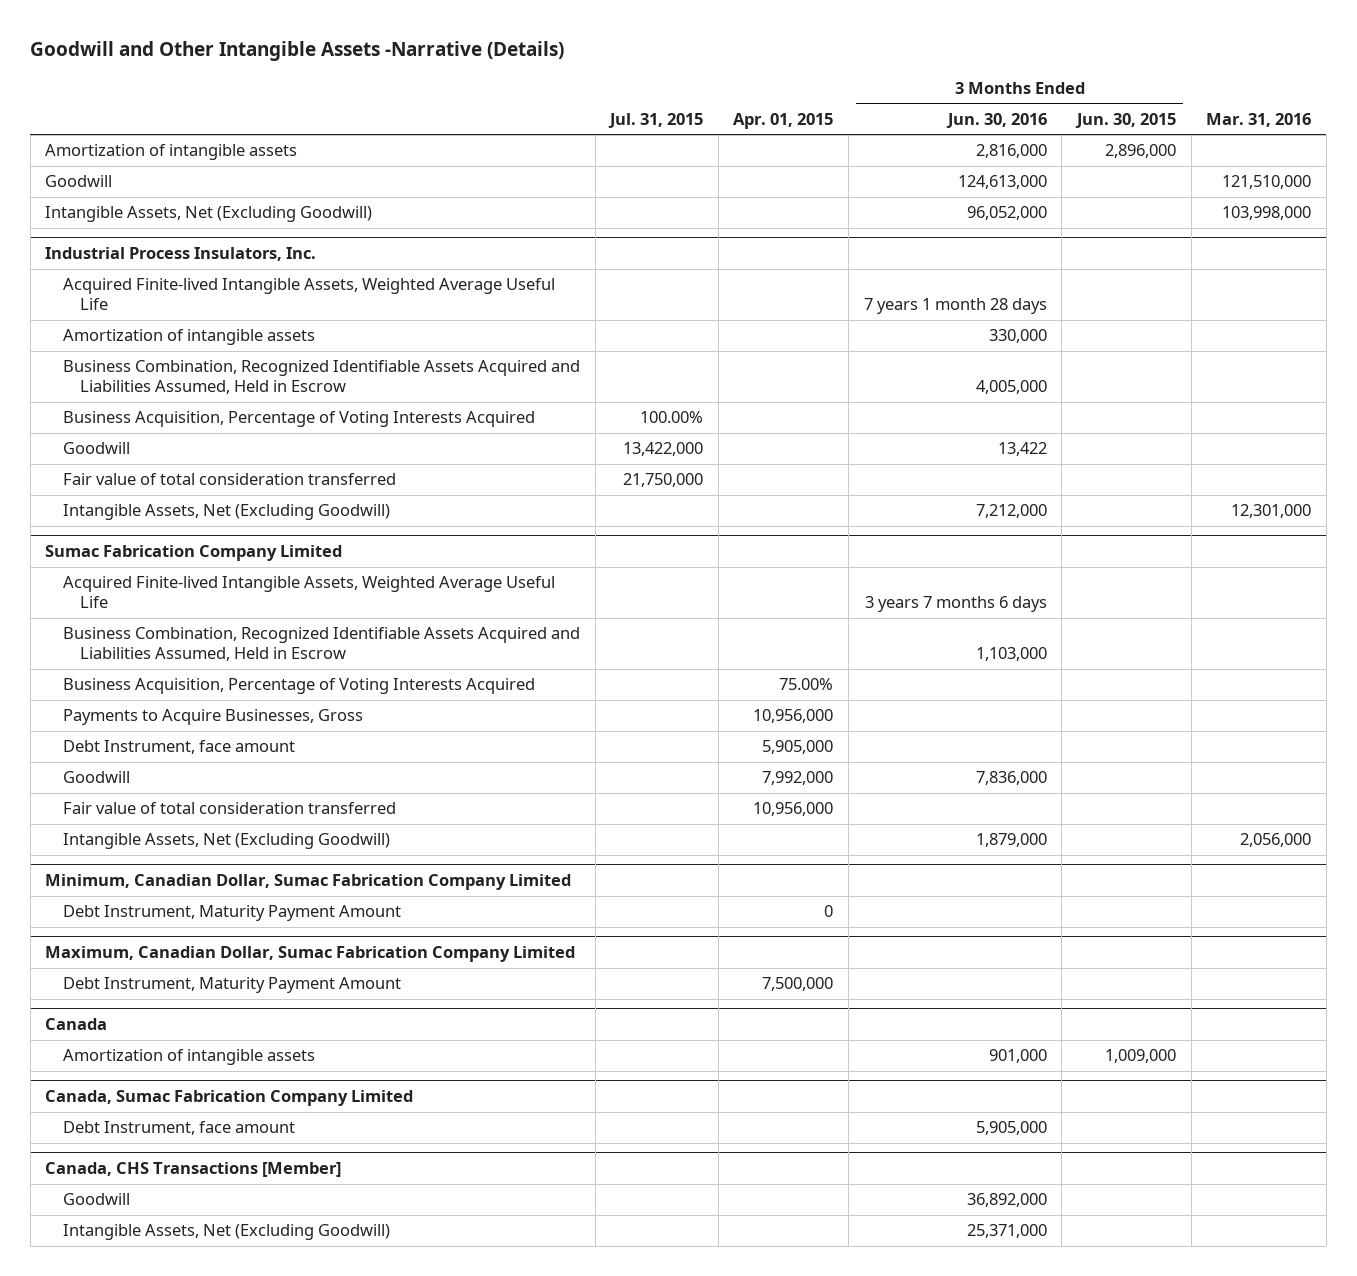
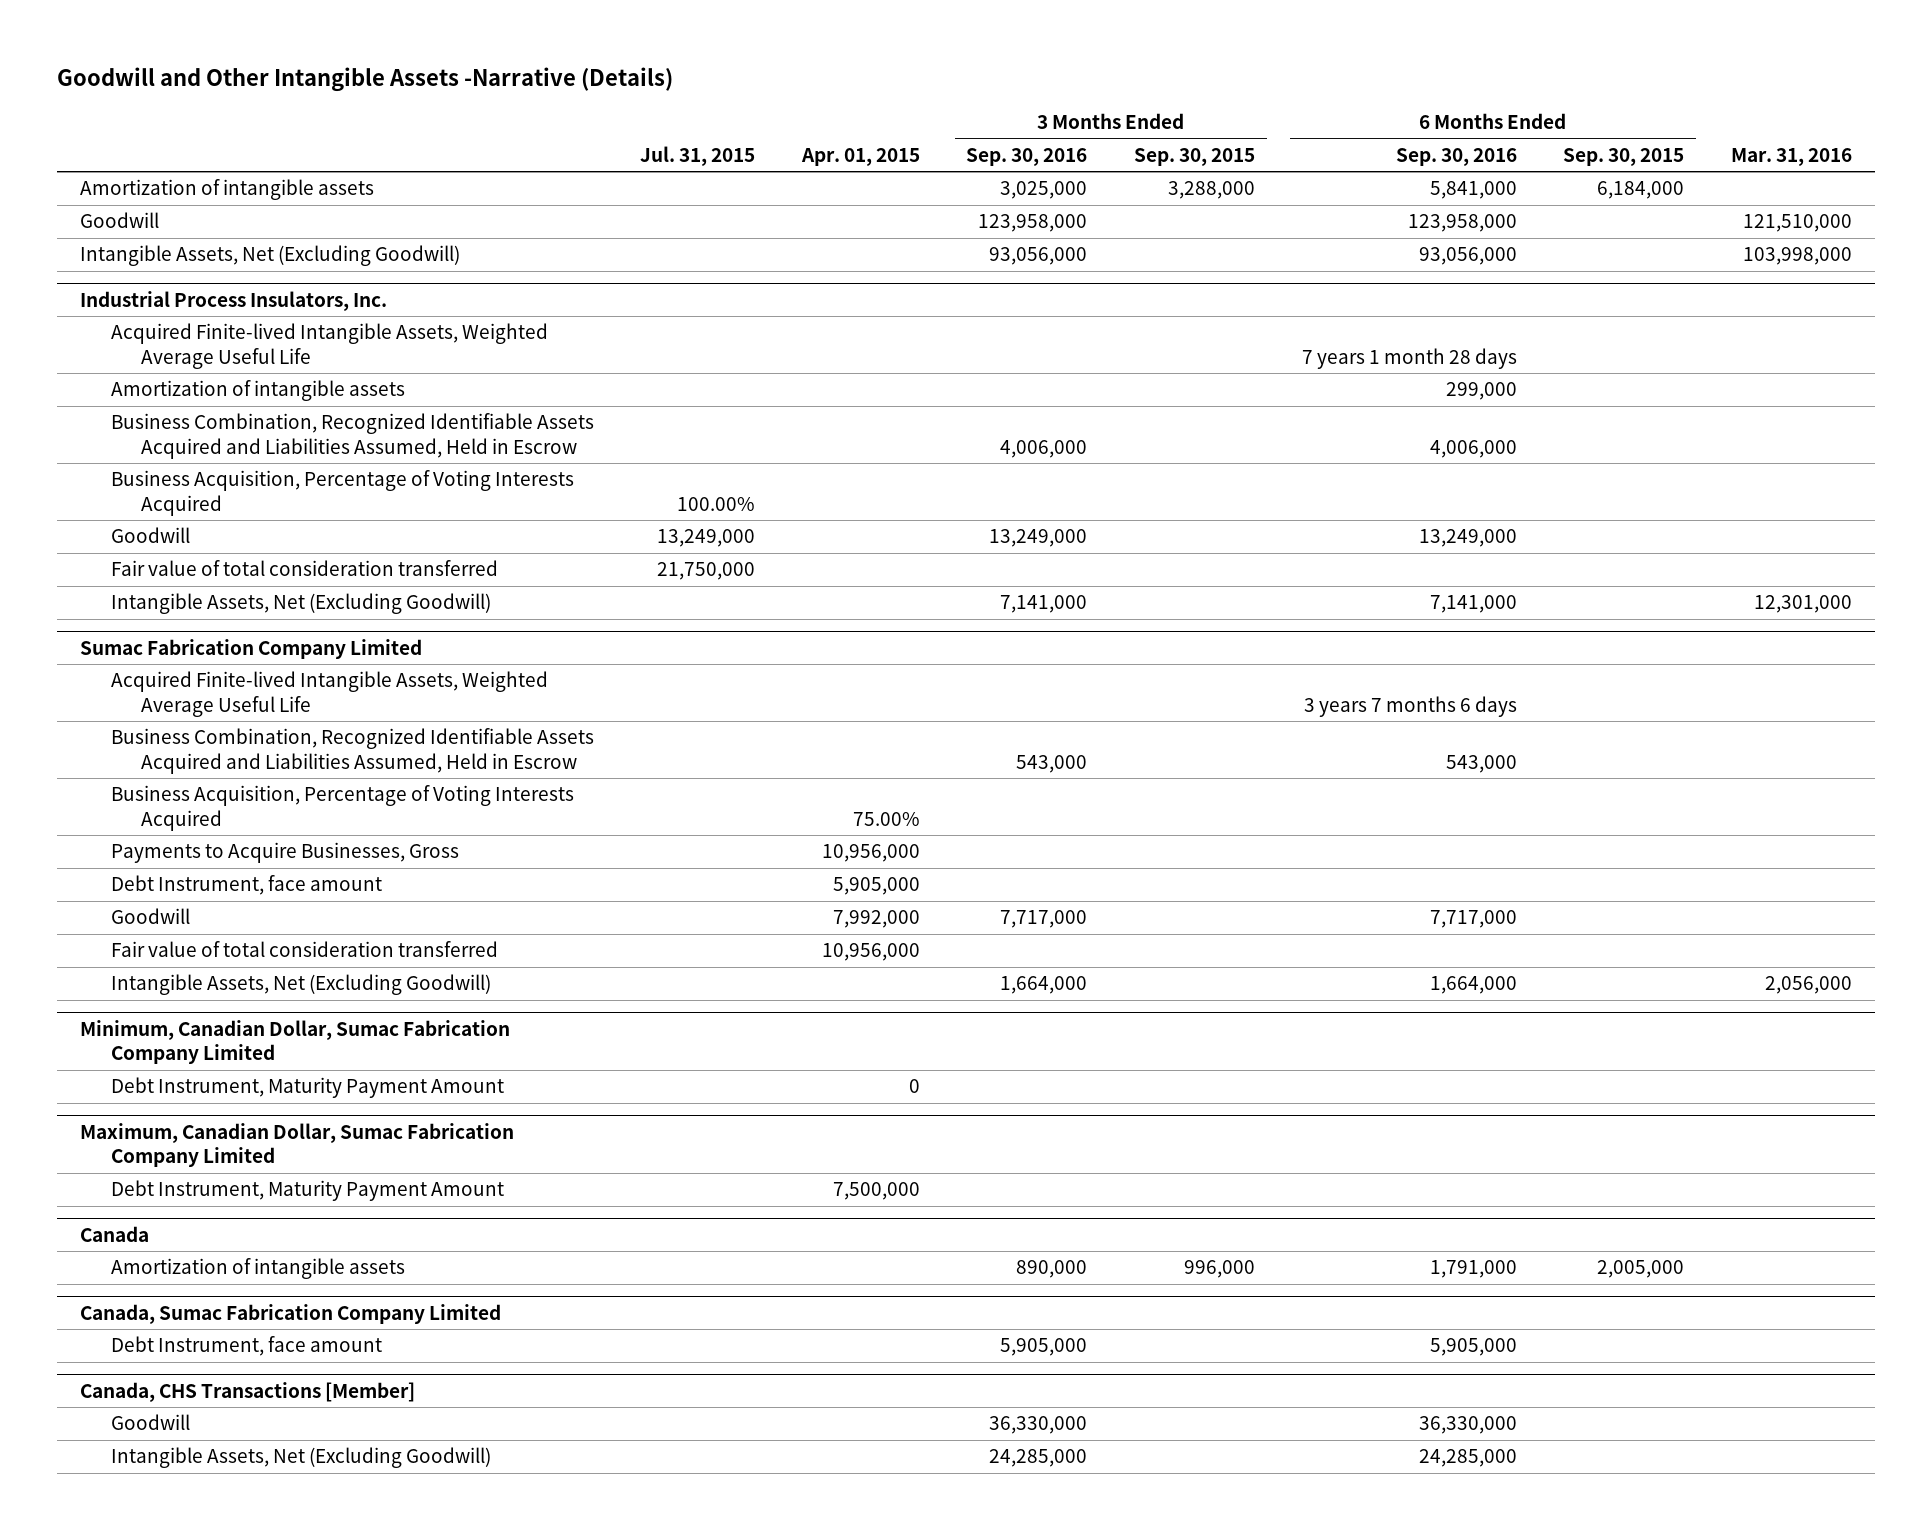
- | Jul. 31, 2015 | Apr. 01, 2015 | 3 Months Ended Jun. 30, 2016 | 3 Months Ended Jun. 30, 2015 | Mar. 31, 2016
+ | Jul. 31, 2015 | Apr. 01, 2015 | 3 Months Ended Sep. 30, 2016 | 3 Months Ended Sep. 30, 2015 | 6 Months Ended Sep. 30, 2016 | 6 Months Ended Sep. 30, 2015 | Mar. 31, 2016
@ Industrial Process Insulators, Inc.
- Goodwill | 13,422,000 | | 13,422 | |
+ Goodwill | 13,249,000 | | 13,249,000 | | 13,249,000 | |

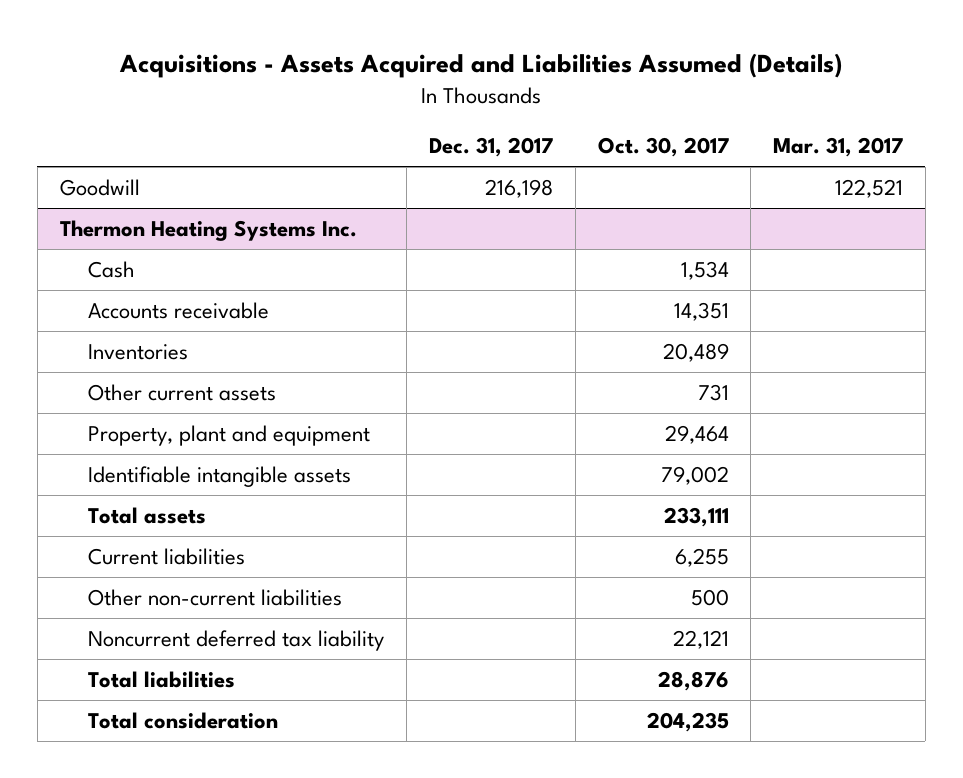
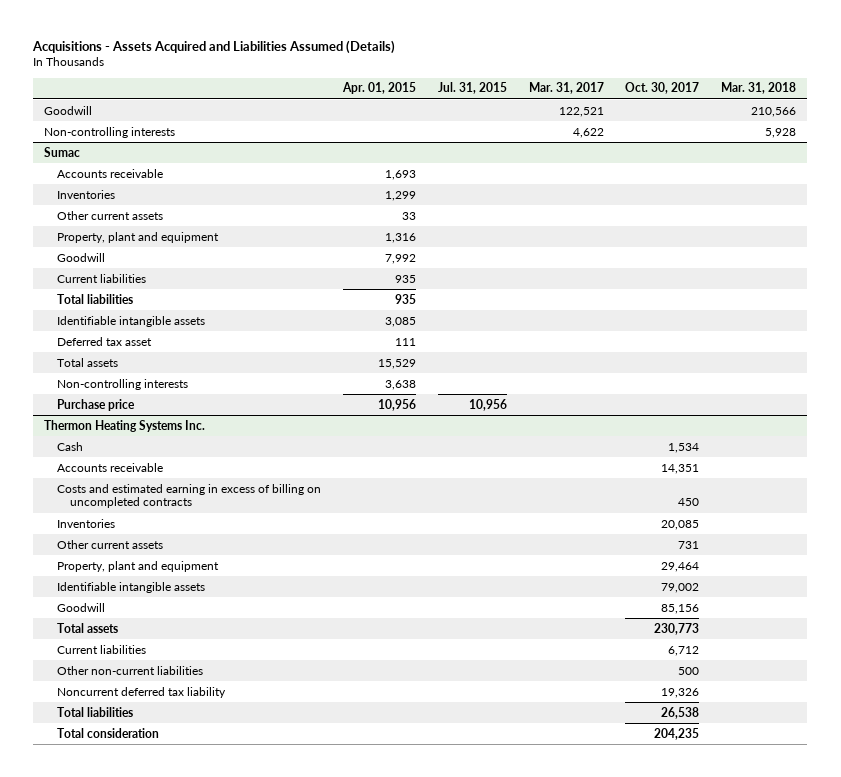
- | Dec. 31, 2017 | Oct. 30, 2017 | Mar. 31, 2017
+ | Apr. 01, 2015 | Jul. 31, 2015 | Mar. 31, 2017 | Oct. 30, 2017 | Mar. 31, 2018
+ Non-controlling interests | | | 4,622 | | 5,928
+ Sumac
+ Accounts receivable | 1,693 | | | |
+ Inventories | 1,299 | | | |
+ Other current assets | 33 | | | |
+ Property, plant and equipment | 1,316 | | | |
+ Goodwill | 7,992 | | | |
+ Current liabilities | 935 | | | |
+ Total liabilities | 935 | | | |
+ Identifiable intangible assets | 3,085 | | | |
+ Deferred tax asset | 111 | | | |
+ Total assets | 15,529 | | | |
+ Non-controlling interests | 3,638 | | | |
+ Purchase price | 10,956 | 10,956 | | |
@ Thermon Heating Systems Inc.
- Inventories | | 20,489 |
+ Costs and estimated earning in excess of billing on uncompleted contracts | | | | 450 |
+ Inventories | | | | 20,085 |
- Total assets | | 233,111 |
- Current liabilities | | 6,255 |
+ Goodwill | | | | 85,156 |
+ Total assets | | | | 230,773 |
+ Current liabilities | | | | 6,712 |
- Noncurrent deferred tax liability | | 22,121 |
- Total liabilities | | 28,876 |
+ Noncurrent deferred tax liability | | | | 19,326 |
+ Total liabilities | | | | 26,538 |

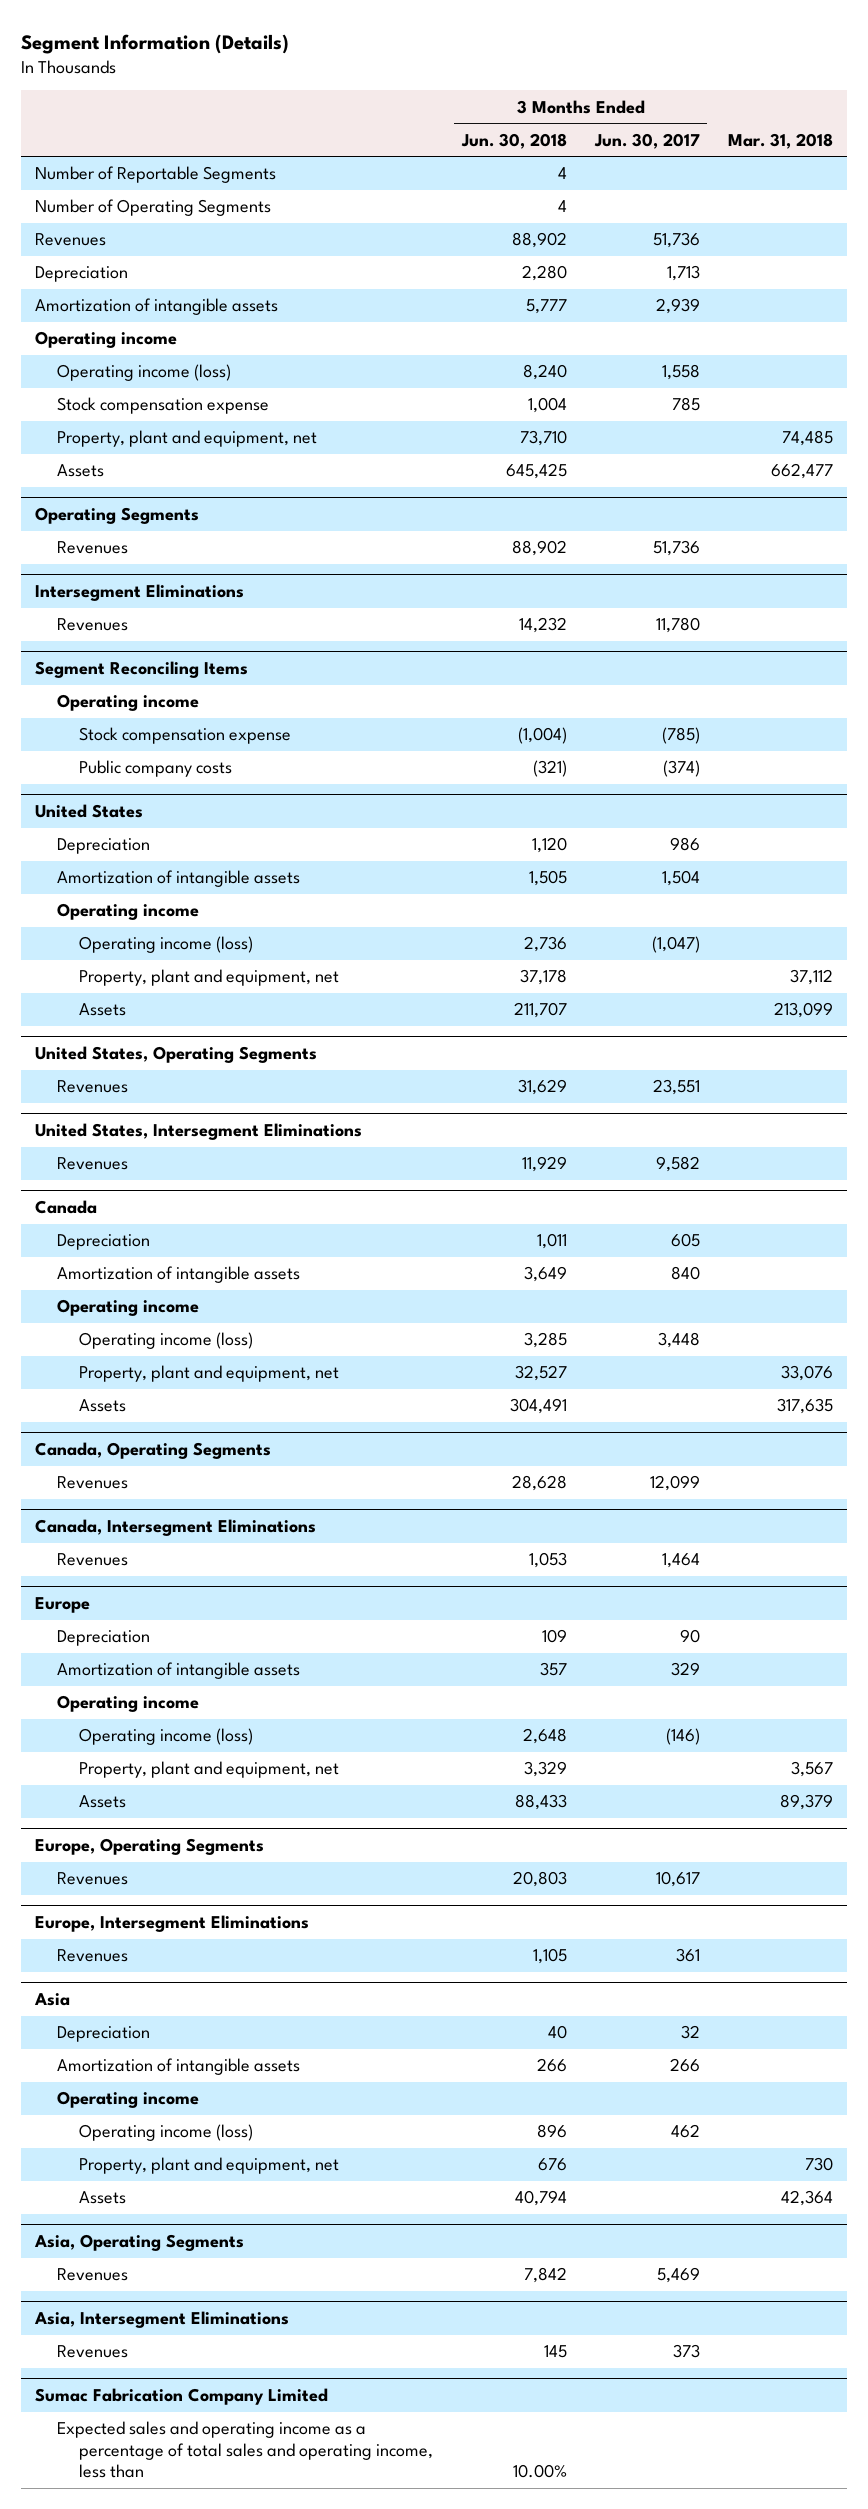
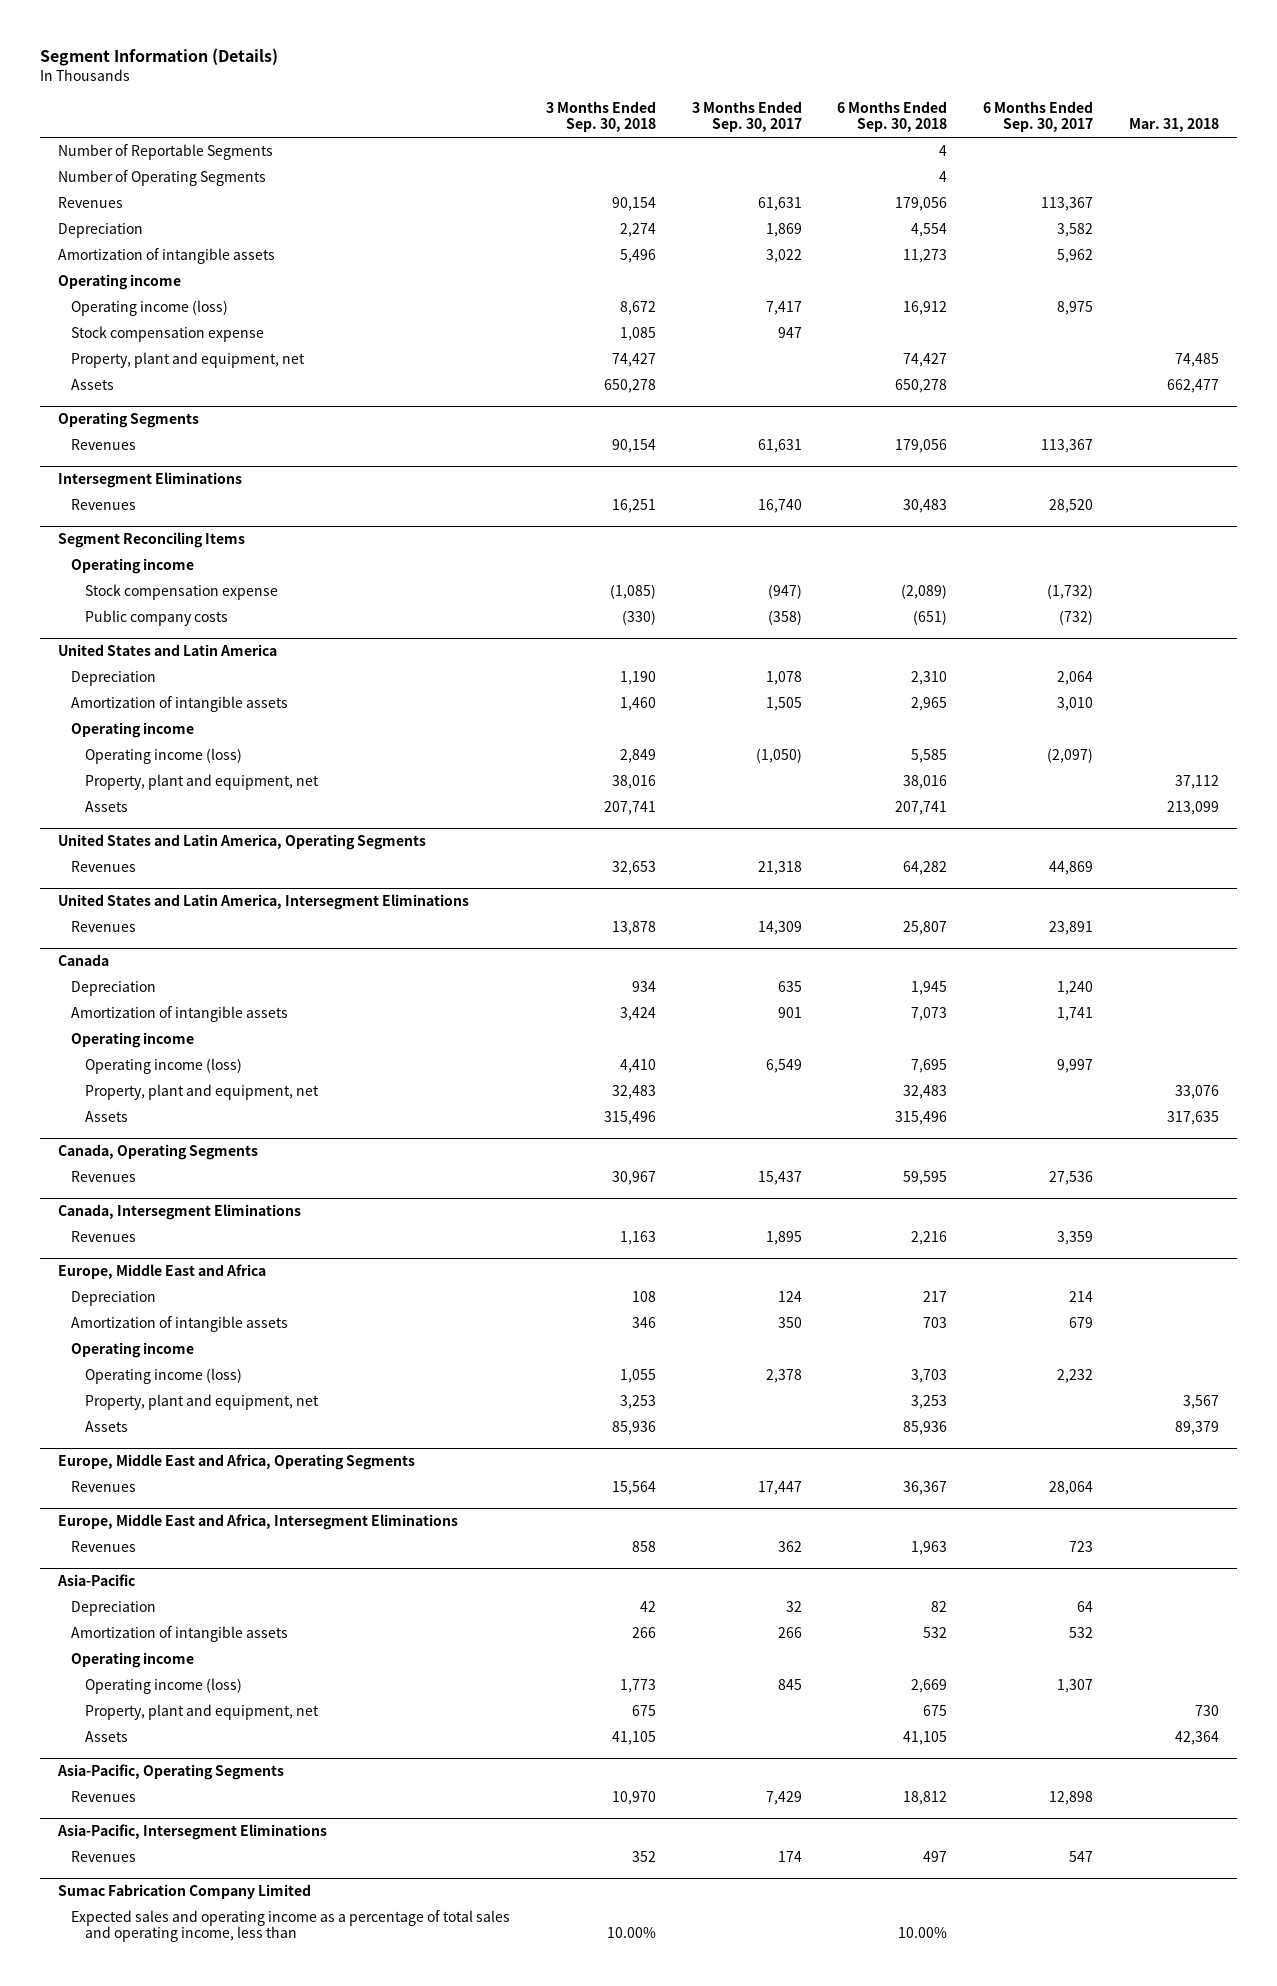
- | 3 Months Ended Jun. 30, 2018 | 3 Months Ended Jun. 30, 2017 | Mar. 31, 2018
+ | 3 Months Ended Sep. 30, 2018 | 3 Months Ended Sep. 30, 2017 | 6 Months Ended Sep. 30, 2018 | 6 Months Ended Sep. 30, 2017 | Mar. 31, 2018
- United States
+ United States and Latin America
- United States, Operating Segments
+ United States and Latin America, Operating Segments
- United States, Intersegment Eliminations
+ United States and Latin America, Intersegment Eliminations
- Europe
+ Europe, Middle East and Africa
- Europe, Operating Segments
+ Europe, Middle East and Africa, Operating Segments
- Europe, Intersegment Eliminations
+ Europe, Middle East and Africa, Intersegment Eliminations
- Asia
+ Asia-Pacific
- Asia, Operating Segments
+ Asia-Pacific, Operating Segments
- Asia, Intersegment Eliminations
+ Asia-Pacific, Intersegment Eliminations

